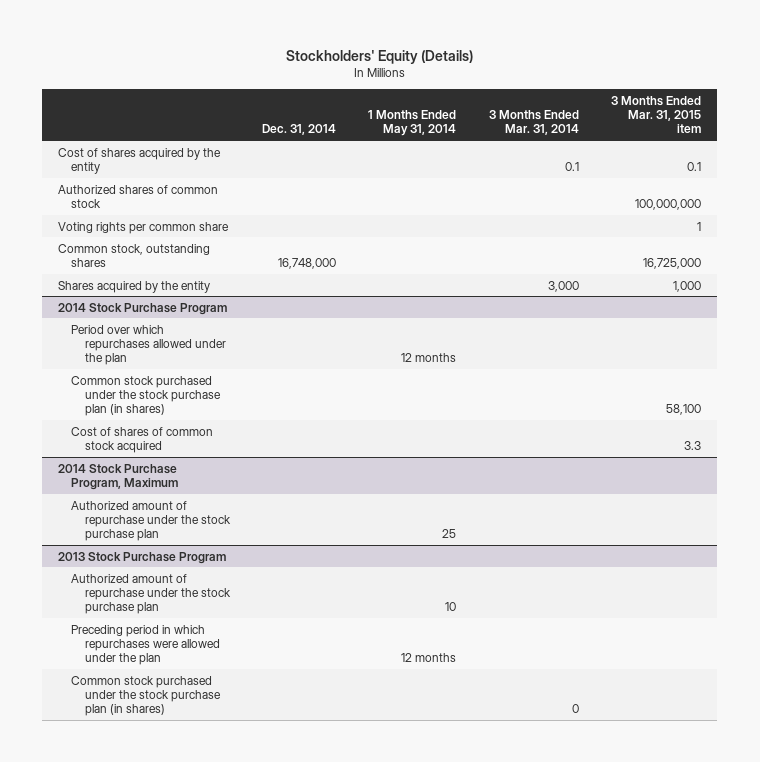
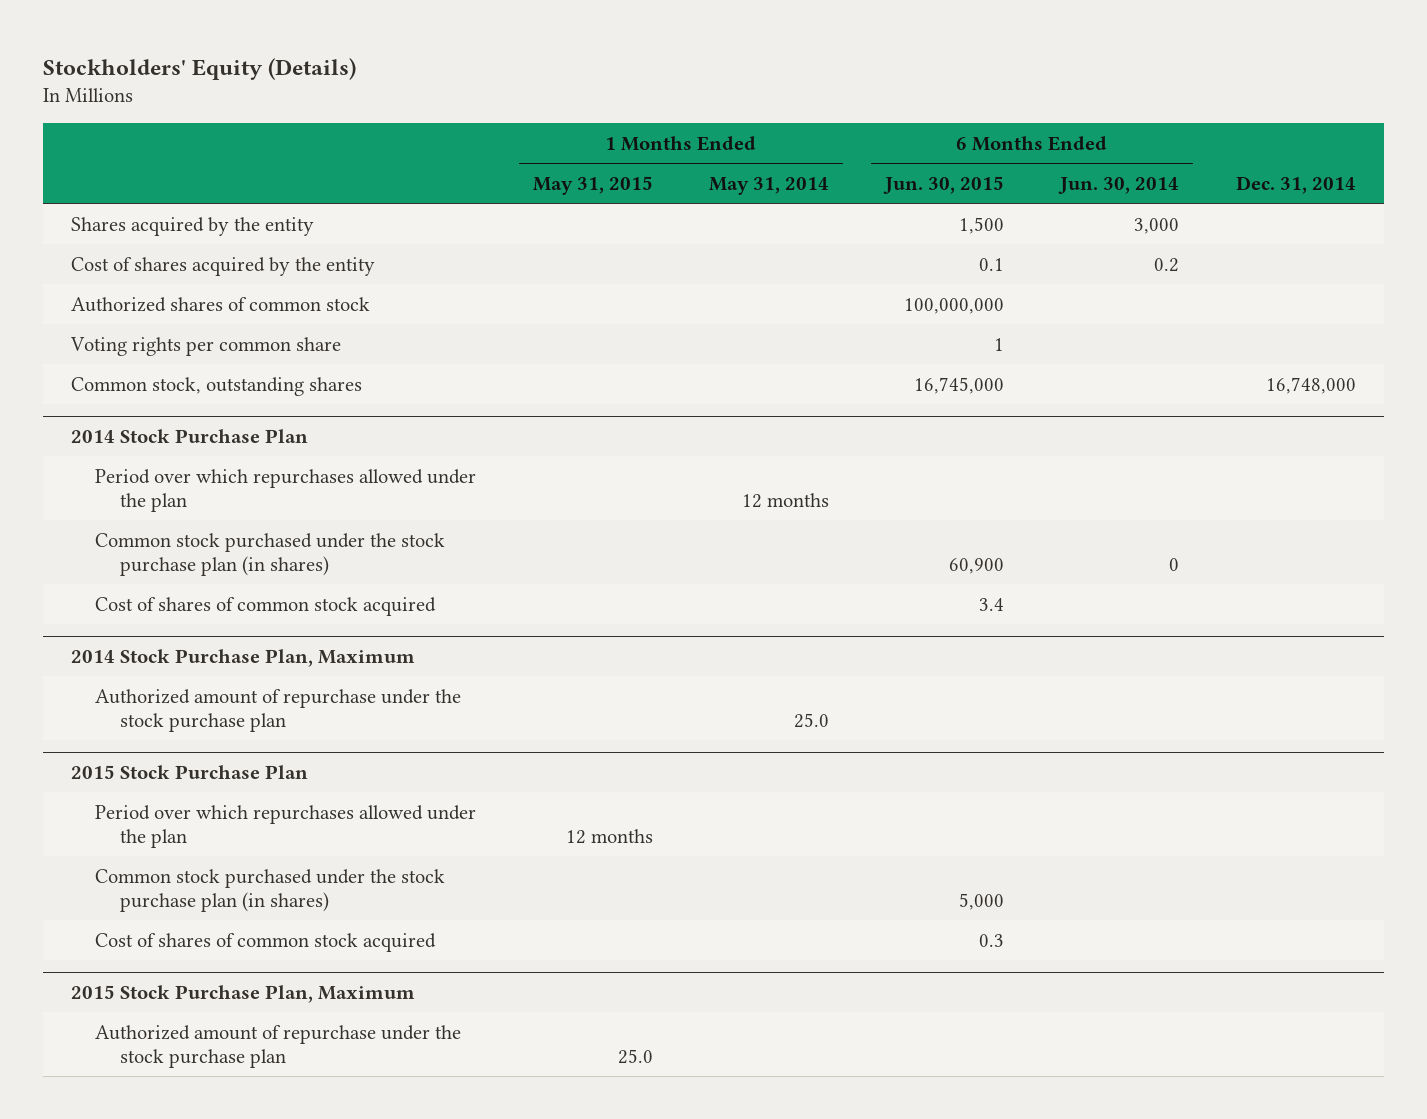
- | Dec. 31, 2014 | 1 Months Ended May 31, 2014 | 3 Months Ended Mar. 31, 2014 | 3 Months Ended Mar. 31, 2015 item
+ | 1 Months Ended May 31, 2015 | 1 Months Ended May 31, 2014 | 6 Months Ended Jun. 30, 2015 | 6 Months Ended Jun. 30, 2014 | Dec. 31, 2014
moved up: Shares acquired by the entity | | | 1,500 | 3,000 |
- 2014 Stock Purchase Program
+ 2014 Stock Purchase Plan
- 2014 Stock Purchase Program, Maximum
- Authorized amount of repurchase under the stock purchase plan | | 25 | |
- 2013 Stock Purchase Program
- Authorized amount of repurchase under the stock purchase plan | | 10 | |
- Preceding period in which repurchases were allowed under the plan | | 12 months | |
- Common stock purchased under the stock purchase plan (in shares) | | | 0 |
+ 2014 Stock Purchase Plan, Maximum
+ Authorized amount of repurchase under the stock purchase plan | | 25.0 | | |
+ 2015 Stock Purchase Plan
+ Period over which repurchases allowed under the plan | 12 months | | | |
+ Common stock purchased under the stock purchase plan (in shares) | | | 5,000 | |
+ Cost of shares of common stock acquired | | | 0.3 | |
+ 2015 Stock Purchase Plan, Maximum
+ Authorized amount of repurchase under the stock purchase plan | 25.0 | | | |

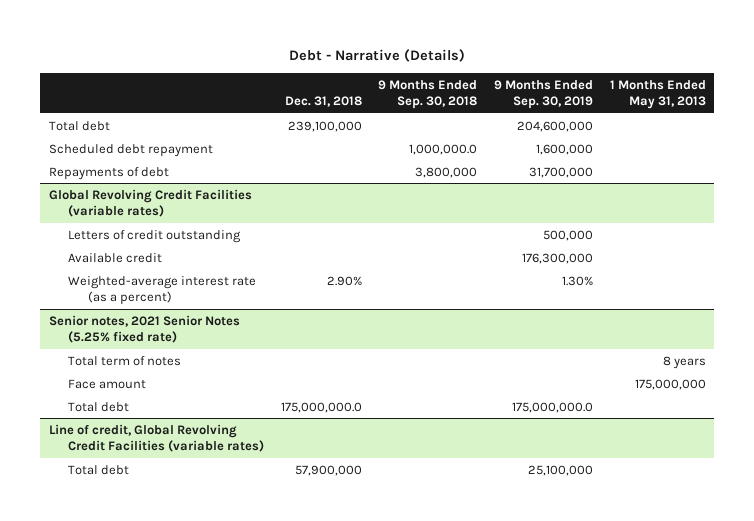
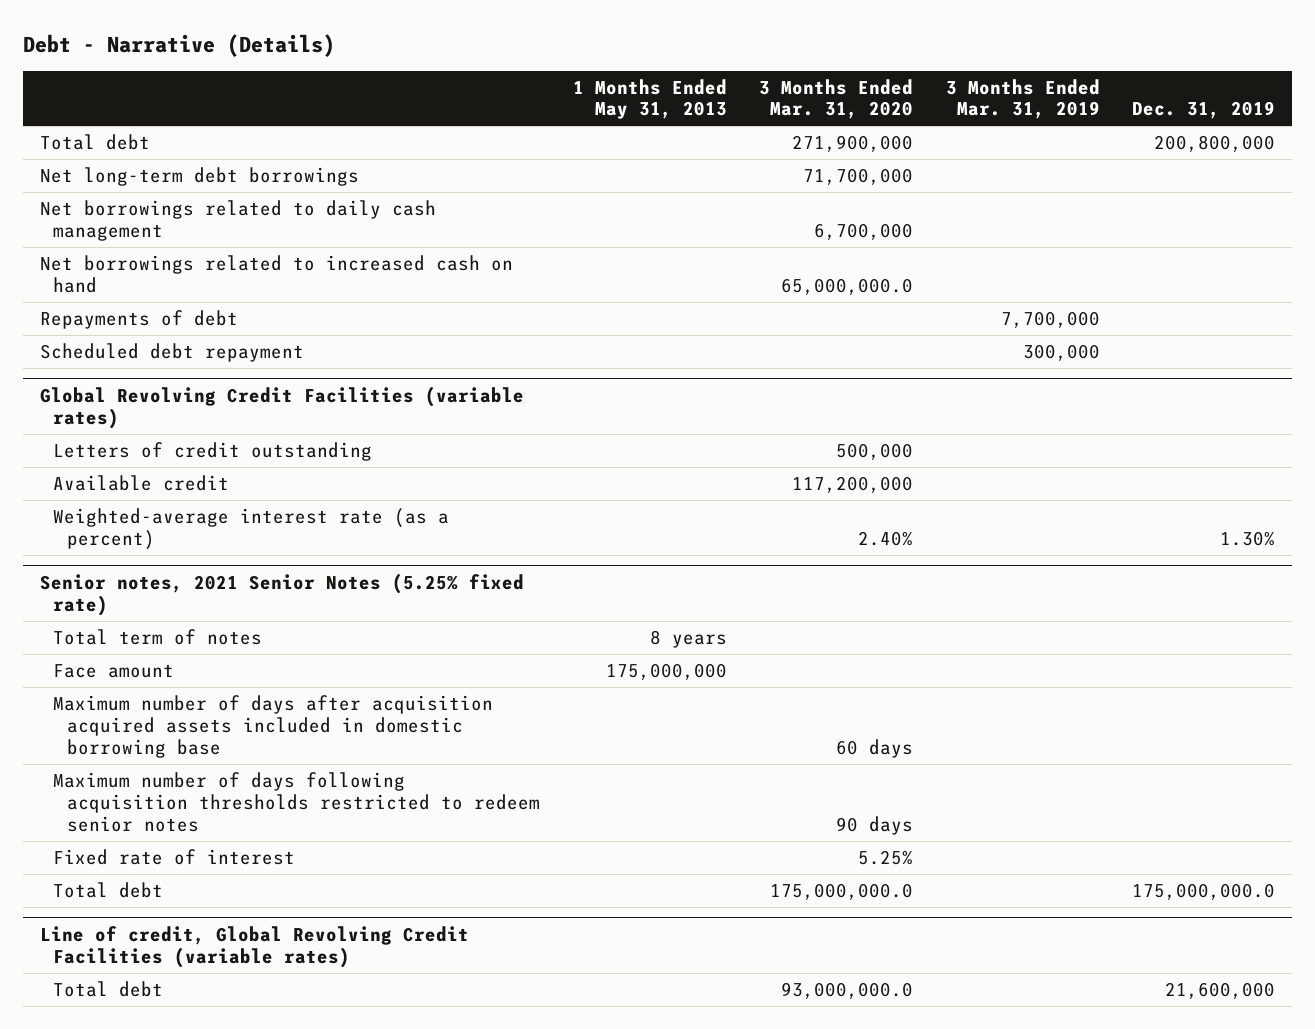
- | Dec. 31, 2018 | 9 Months Ended Sep. 30, 2018 | 9 Months Ended Sep. 30, 2019 | 1 Months Ended May 31, 2013
+ | 1 Months Ended May 31, 2013 | 3 Months Ended Mar. 31, 2020 | 3 Months Ended Mar. 31, 2019 | Dec. 31, 2019
+ Net long-term debt borrowings | | 71,700,000 | |
+ Net borrowings related to daily cash management | | 6,700,000 | |
+ Net borrowings related to increased cash on hand | | 65,000,000.0 | |
moved down: Scheduled debt repayment | | | 300,000 |
@ Senior notes, 2021 Senior Notes (5.25% fixed rate)
+ Maximum number of days after acquisition acquired assets included in domestic borrowing base | | 60 days | |
+ Maximum number of days following acquisition thresholds restricted to redeem senior notes | | 90 days | |
+ Fixed rate of interest | | 5.25% | |

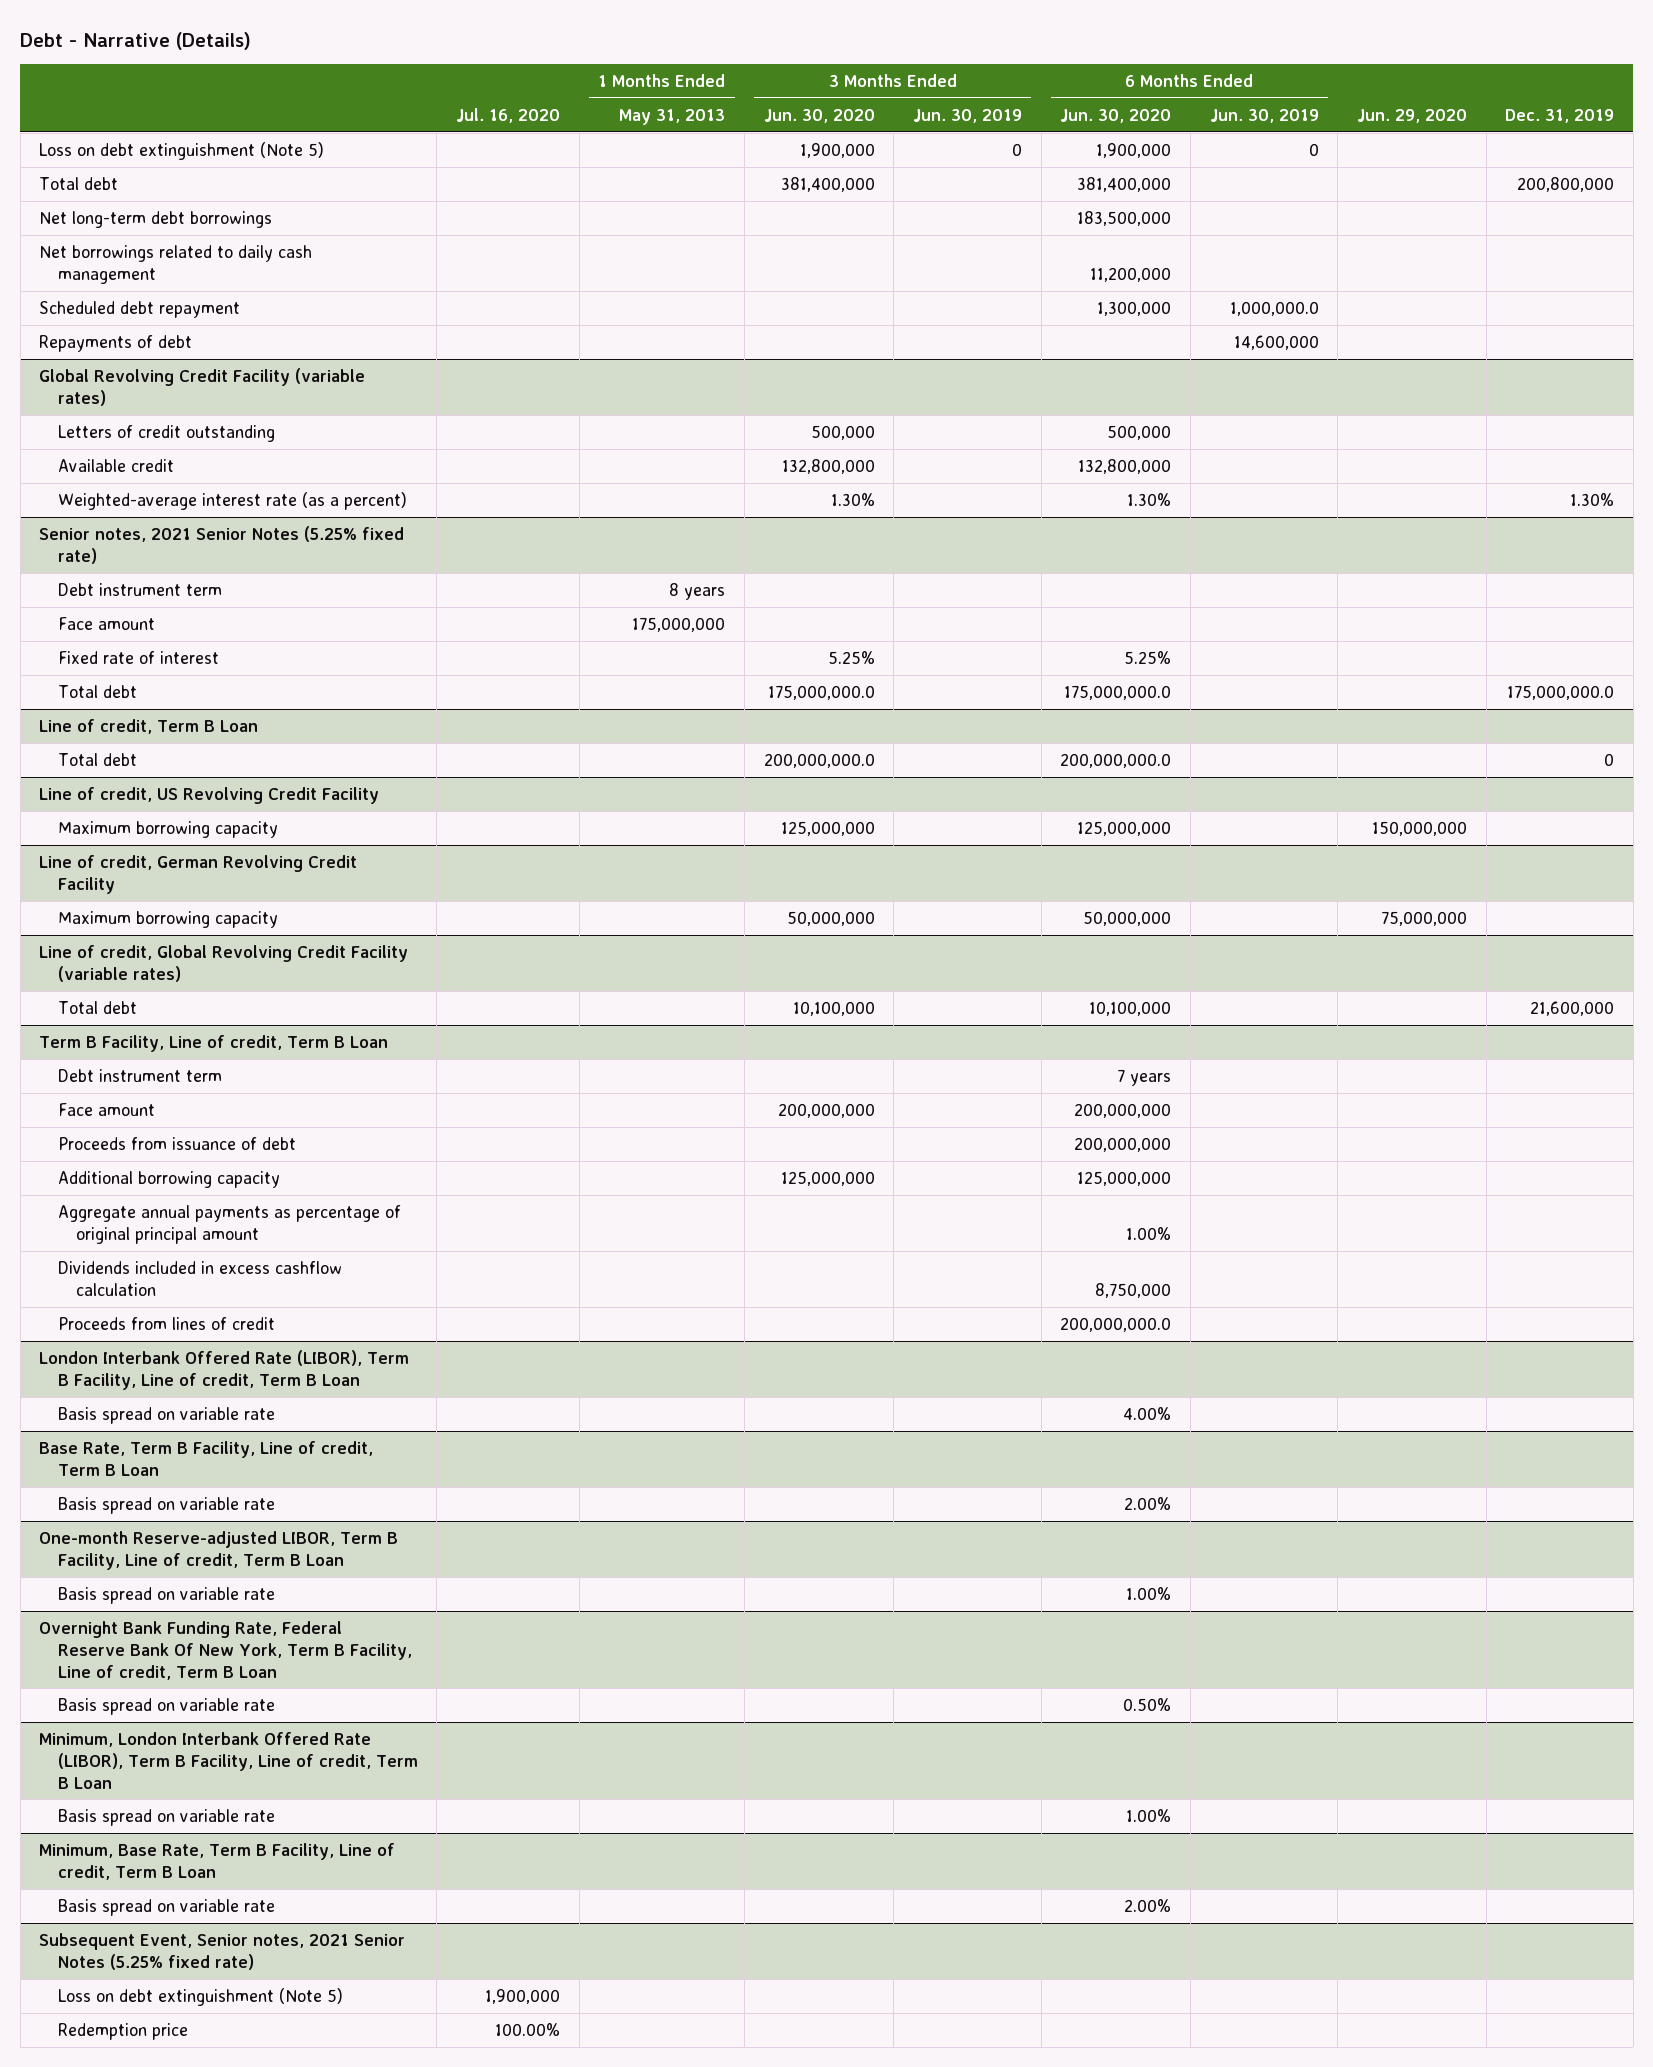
- | 1 Months Ended May 31, 2013 | 3 Months Ended Mar. 31, 2020 | 3 Months Ended Mar. 31, 2019 | Dec. 31, 2019
+ | Jul. 16, 2020 | 1 Months Ended May 31, 2013 | 3 Months Ended Jun. 30, 2020 | 3 Months Ended Jun. 30, 2019 | 6 Months Ended Jun. 30, 2020 | 6 Months Ended Jun. 30, 2019 | Jun. 29, 2020 | Dec. 31, 2019
+ Loss on debt extinguishment (Note 5) | | | 1,900,000 | 0 | 1,900,000 | 0 | |
- Net borrowings related to increased cash on hand | | 65,000,000.0 | |
- Global Revolving Credit Facilities (variable rates)
moved down: Repayments of debt | | | | | | 14,600,000 | |
+ Global Revolving Credit Facility (variable rates)
@ Senior notes, 2021 Senior Notes (5.25% fixed rate)
- Total term of notes | 8 years | | |
+ Debt instrument term | | 8 years | | | | | |
- Maximum number of days after acquisition acquired assets included in domestic borrowing base | | 60 days | |
- Maximum number of days following acquisition thresholds restricted to redeem senior notes | | 90 days | |
- Line of credit, Global Revolving Credit Facilities (variable rates)
+ Line of credit, Term B Loan
+ Total debt | | | 200,000,000.0 | | 200,000,000.0 | | | 0
+ Line of credit, US Revolving Credit Facility
+ Maximum borrowing capacity | | | 125,000,000 | | 125,000,000 | | 150,000,000 |
+ Line of credit, German Revolving Credit Facility
+ Maximum borrowing capacity | | | 50,000,000 | | 50,000,000 | | 75,000,000 |
+ Line of credit, Global Revolving Credit Facility (variable rates)
+ Term B Facility, Line of credit, Term B Loan
+ Debt instrument term | | | | | 7 years | | |
+ Face amount | | | 200,000,000 | | 200,000,000 | | |
+ Proceeds from issuance of debt | | | | | 200,000,000 | | |
+ Additional borrowing capacity | | | 125,000,000 | | 125,000,000 | | |
+ Aggregate annual payments as percentage of original principal amount | | | | | 1.00% | | |
+ Dividends included in excess cashflow calculation | | | | | 8,750,000 | | |
+ Proceeds from lines of credit | | | | | 200,000,000.0 | | |
+ London Interbank Offered Rate (LIBOR), Term B Facility, Line of credit, Term B Loan
+ Basis spread on variable rate | | | | | 4.00% | | |
+ Base Rate, Term B Facility, Line of credit, Term B Loan
+ Basis spread on variable rate | | | | | 2.00% | | |
+ One-month Reserve-adjusted LIBOR, Term B Facility, Line of credit, Term B Loan
+ Basis spread on variable rate | | | | | 1.00% | | |
+ Overnight Bank Funding Rate, Federal Reserve Bank Of New York, Term B Facility, Line of credit, Term B Loan
+ Basis spread on variable rate | | | | | 0.50% | | |
+ Minimum, London Interbank Offered Rate (LIBOR), Term B Facility, Line of credit, Term B Loan
+ Basis spread on variable rate | | | | | 1.00% | | |
+ Minimum, Base Rate, Term B Facility, Line of credit, Term B Loan
+ Basis spread on variable rate | | | | | 2.00% | | |
+ Subsequent Event, Senior notes, 2021 Senior Notes (5.25% fixed rate)
+ Loss on debt extinguishment (Note 5) | 1,900,000 | | | | | | |
+ Redemption price | 100.00% | | | | | | |

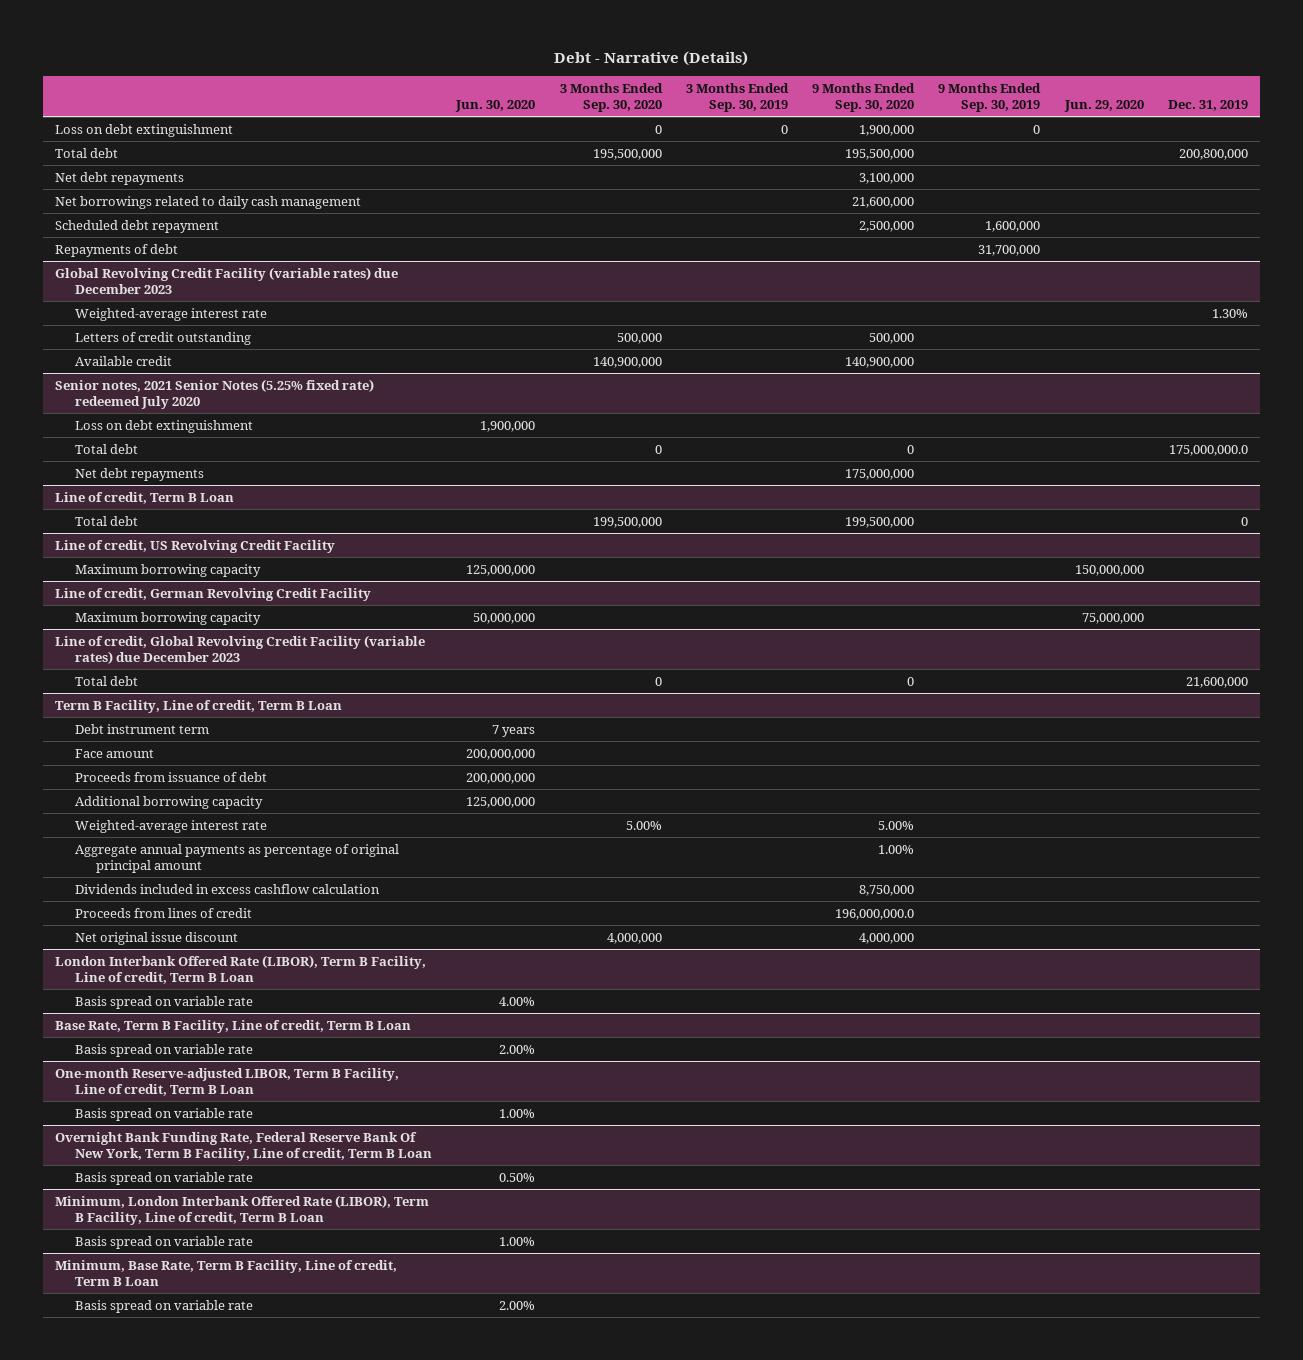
- | Jul. 16, 2020 | 1 Months Ended May 31, 2013 | 3 Months Ended Jun. 30, 2020 | 3 Months Ended Jun. 30, 2019 | 6 Months Ended Jun. 30, 2020 | 6 Months Ended Jun. 30, 2019 | Jun. 29, 2020 | Dec. 31, 2019
+ | Jun. 30, 2020 | 3 Months Ended Sep. 30, 2020 | 3 Months Ended Sep. 30, 2019 | 9 Months Ended Sep. 30, 2020 | 9 Months Ended Sep. 30, 2019 | Jun. 29, 2020 | Dec. 31, 2019
- Loss on debt extinguishment (Note 5) | | | 1,900,000 | 0 | 1,900,000 | 0 | |
+ Loss on debt extinguishment | | 0 | 0 | 1,900,000 | 0 | |
- Net long-term debt borrowings | | | | | 183,500,000 | | |
+ Net debt repayments | | | | 3,100,000 | | |
- Global Revolving Credit Facility (variable rates)
- Letters of credit outstanding | | | 500,000 | | 500,000 | | |
- Available credit | | | 132,800,000 | | 132,800,000 | | |
- Weighted-average interest rate (as a percent) | | | 1.30% | | 1.30% | | | 1.30%
- Senior notes, 2021 Senior Notes (5.25% fixed rate)
- Debt instrument term | | 8 years | | | | | |
- Face amount | | 175,000,000 | | | | | |
- Fixed rate of interest | | | 5.25% | | 5.25% | | |
+ Global Revolving Credit Facility (variable rates) due December 2023
+ Weighted-average interest rate | | | | | | | 1.30%
+ Letters of credit outstanding | | 500,000 | | 500,000 | | |
+ Available credit | | 140,900,000 | | 140,900,000 | | |
+ Senior notes, 2021 Senior Notes (5.25% fixed rate) redeemed July 2020
+ Loss on debt extinguishment | 1,900,000 | | | | | |
+ Net debt repayments | | | | 175,000,000 | | |
- Line of credit, Global Revolving Credit Facility (variable rates)
+ Line of credit, Global Revolving Credit Facility (variable rates) due December 2023
@ Term B Facility, Line of credit, Term B Loan
+ Weighted-average interest rate | | 5.00% | | 5.00% | | |
+ Net original issue discount | | 4,000,000 | | 4,000,000 | | |
- Subsequent Event, Senior notes, 2021 Senior Notes (5.25% fixed rate)
- Loss on debt extinguishment (Note 5) | 1,900,000 | | | | | | |
- Redemption price | 100.00% | | | | | | |

